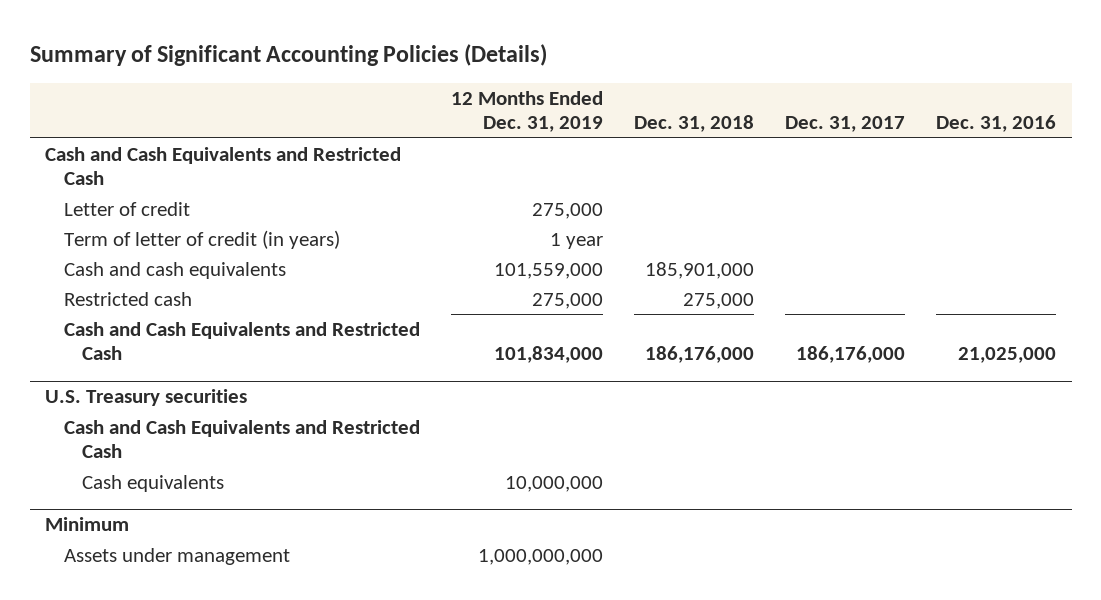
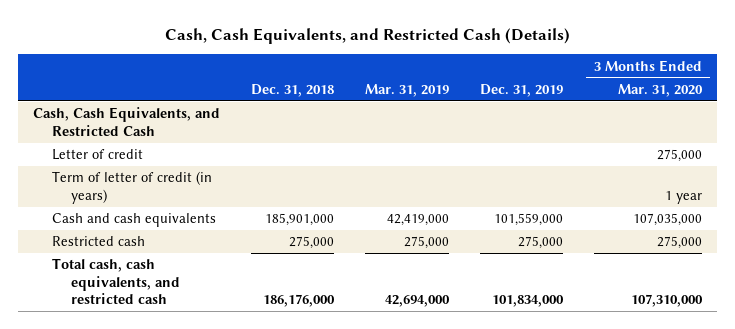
- Summary of Significant Accounting Policies (Details)
+ Cash, Cash Equivalents, and Restricted Cash (Details)
- | 12 Months Ended Dec. 31, 2019 | Dec. 31, 2018 | Dec. 31, 2017 | Dec. 31, 2016
+ | Dec. 31, 2018 | Mar. 31, 2019 | Dec. 31, 2019 | 3 Months Ended Mar. 31, 2020
- Cash and Cash Equivalents and Restricted Cash
+ Cash, Cash Equivalents, and Restricted Cash
- Cash and Cash Equivalents and Restricted Cash | 101,834,000 | 186,176,000 | 186,176,000 | 21,025,000
- U.S. Treasury securities
- Cash and Cash Equivalents and Restricted Cash
- Cash equivalents | 10,000,000 | | |
- Minimum
- Assets under management | 1,000,000,000 | | |
+ Total cash, cash equivalents, and restricted cash | 186,176,000 | 42,694,000 | 101,834,000 | 107,310,000

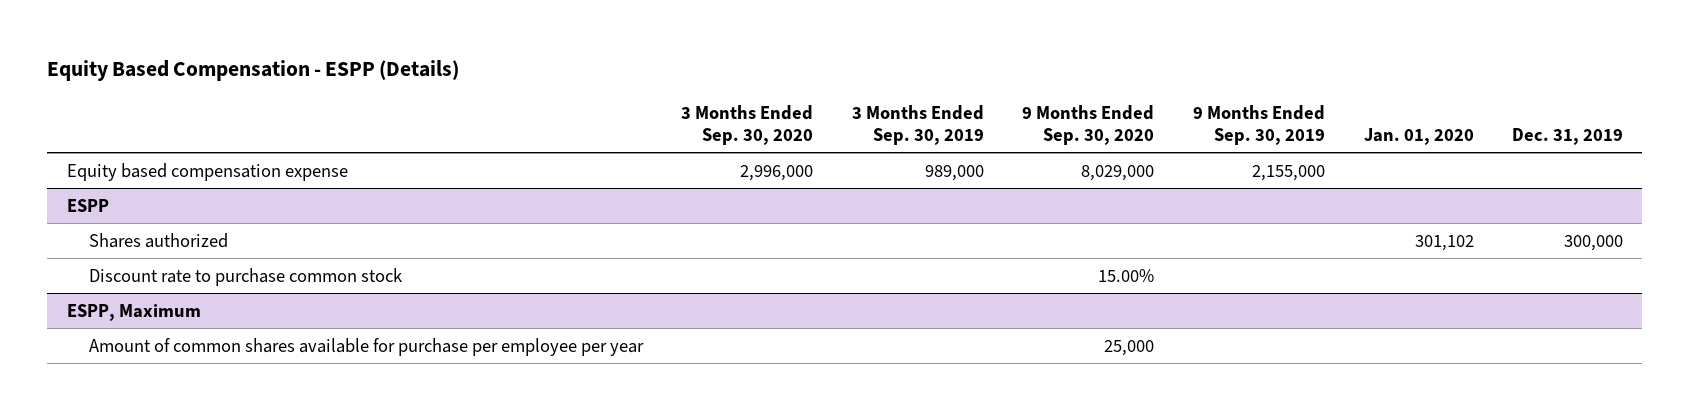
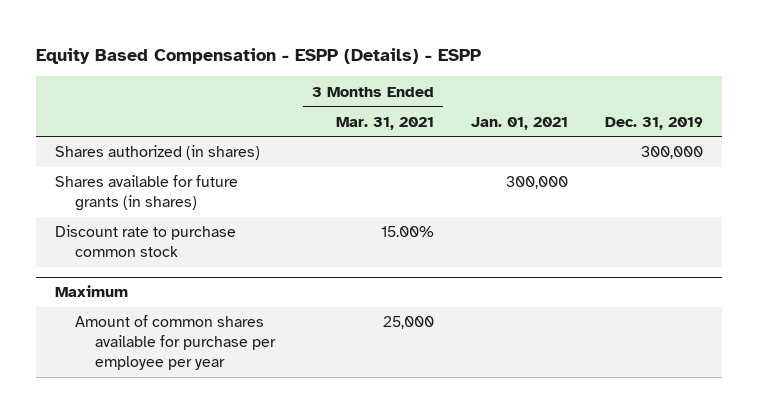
- Equity Based Compensation - ESPP (Details)
+ Equity Based Compensation - ESPP (Details) - ESPP
- | 3 Months Ended Sep. 30, 2020 | 3 Months Ended Sep. 30, 2019 | 9 Months Ended Sep. 30, 2020 | 9 Months Ended Sep. 30, 2019 | Jan. 01, 2020 | Dec. 31, 2019
+ | 3 Months Ended Mar. 31, 2021 | Jan. 01, 2021 | Dec. 31, 2019
- Equity based compensation expense | 2,996,000 | 989,000 | 8,029,000 | 2,155,000 | |
- ESPP
- Shares authorized | | | | | 301,102 | 300,000
- Discount rate to purchase common stock | | | 15.00% | | |
- ESPP, Maximum
- Amount of common shares available for purchase per employee per year | | | 25,000 | | |
+ Shares authorized (in shares) | | | 300,000
+ Shares available for future grants (in shares) | | 300,000 |
+ Discount rate to purchase common stock | 15.00% | |
+ Maximum
+ Amount of common shares available for purchase per employee per year | 25,000 | |

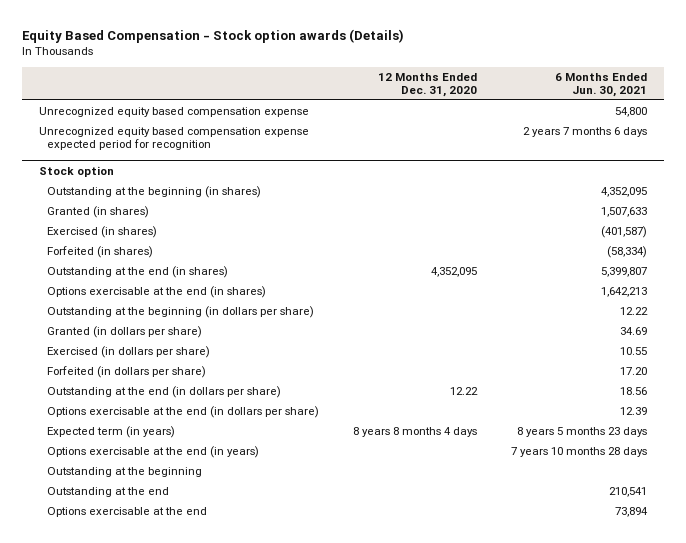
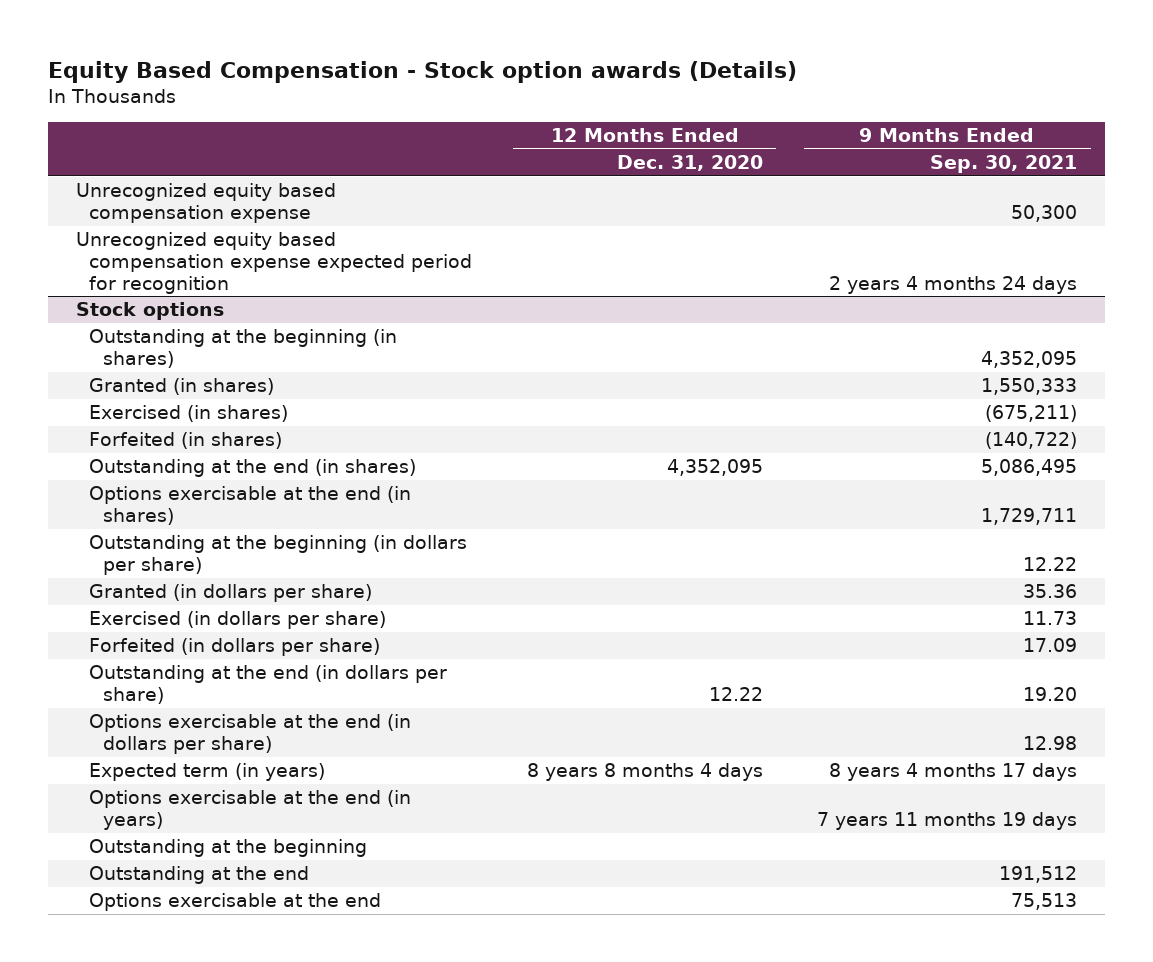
- | 12 Months Ended Dec. 31, 2020 | 6 Months Ended Jun. 30, 2021
+ | 12 Months Ended Dec. 31, 2020 | 9 Months Ended Sep. 30, 2021
- Stock option
+ Stock options

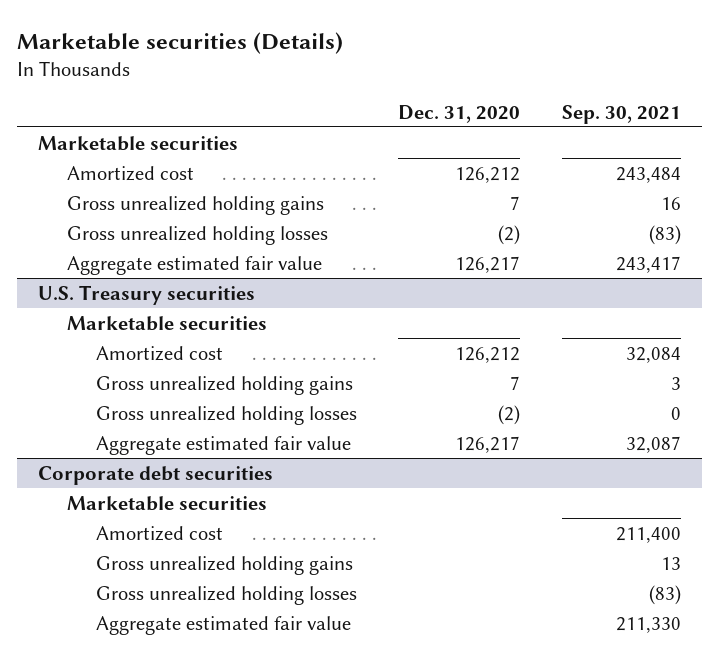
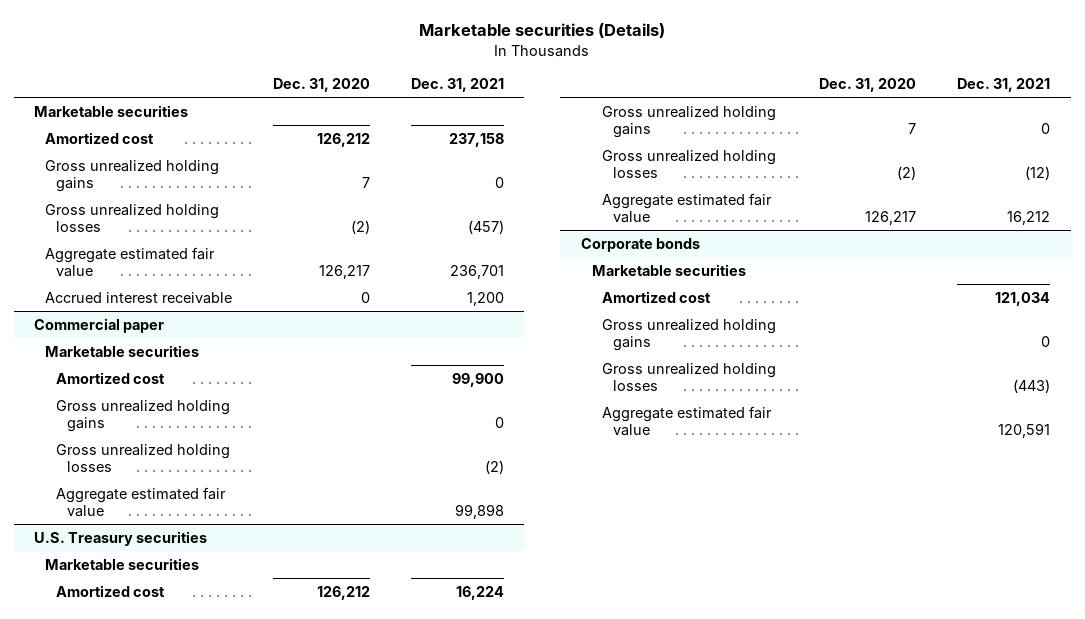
- | Dec. 31, 2020 | Sep. 30, 2021
+ | Dec. 31, 2020 | Dec. 31, 2021
+ Accrued interest receivable | 0 | 1,200
+ Commercial paper
+ Marketable securities
+ Amortized cost | | 99,900
+ Gross unrealized holding gains | | 0
+ Gross unrealized holding losses | | (2)
+ Aggregate estimated fair value | | 99,898
- Corporate debt securities
+ Corporate bonds

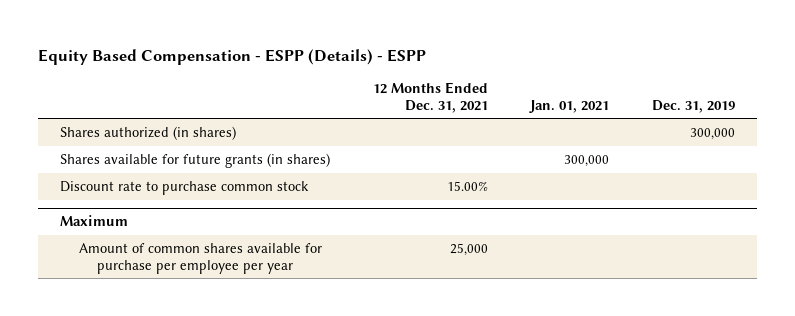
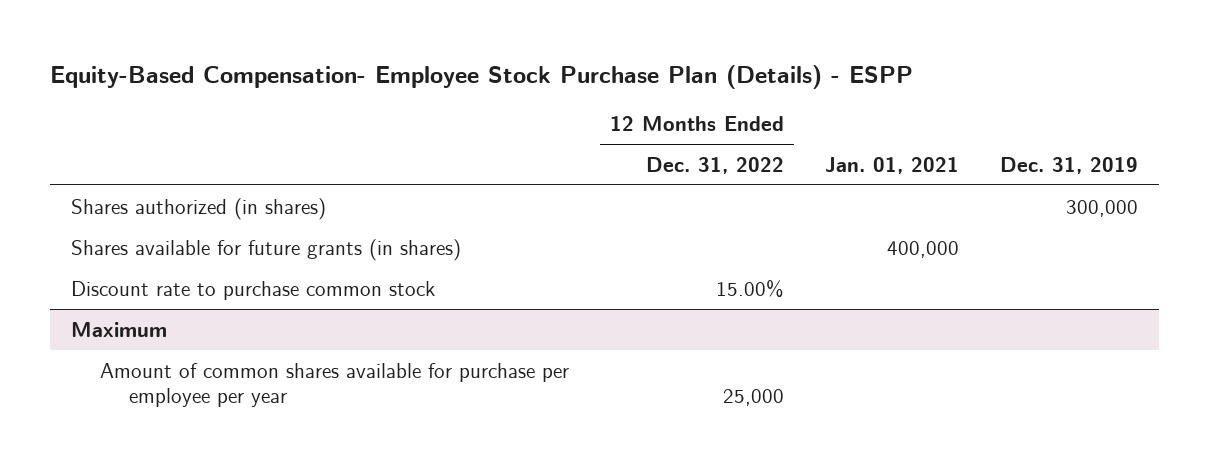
- Equity Based Compensation - ESPP (Details) - ESPP
+ Equity-Based Compensation- Employee Stock Purchase Plan (Details) - ESPP
- | 12 Months Ended Dec. 31, 2021 | Jan. 01, 2021 | Dec. 31, 2019
+ | 12 Months Ended Dec. 31, 2022 | Jan. 01, 2021 | Dec. 31, 2019
- Shares available for future grants (in shares) | | 300,000 |
+ Shares available for future grants (in shares) | | 400,000 |

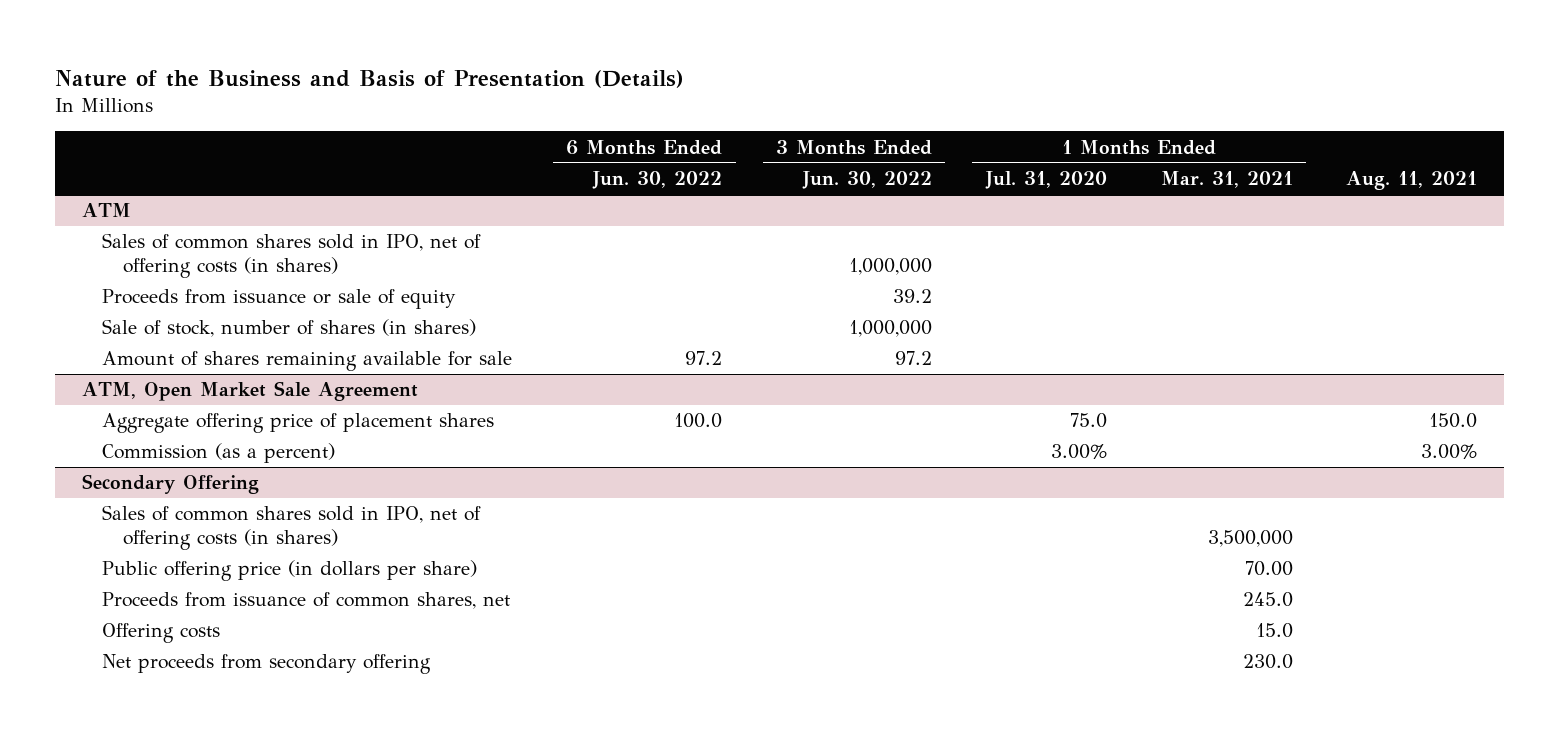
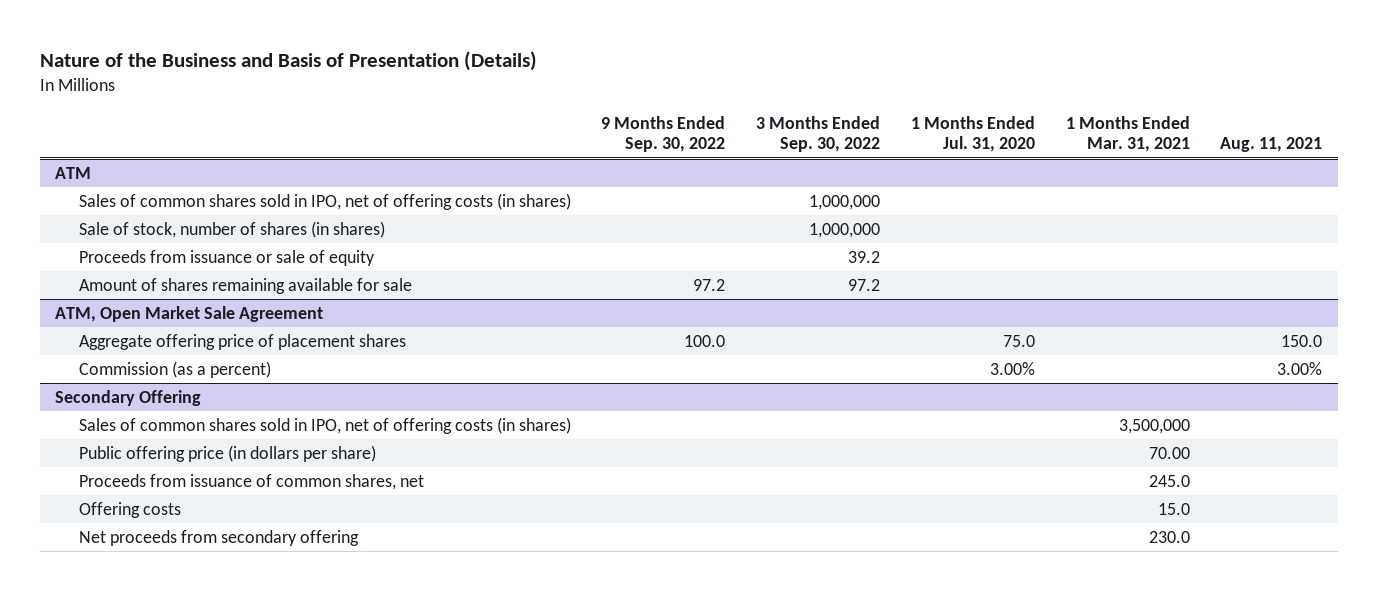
- | 6 Months Ended Jun. 30, 2022 | 3 Months Ended Jun. 30, 2022 | 1 Months Ended Jul. 31, 2020 | 1 Months Ended Mar. 31, 2021 | Aug. 11, 2021
+ | 9 Months Ended Sep. 30, 2022 | 3 Months Ended Sep. 30, 2022 | 1 Months Ended Jul. 31, 2020 | 1 Months Ended Mar. 31, 2021 | Aug. 11, 2021
@ ATM
moved down: Proceeds from issuance or sale of equity | | 39.2 | | |

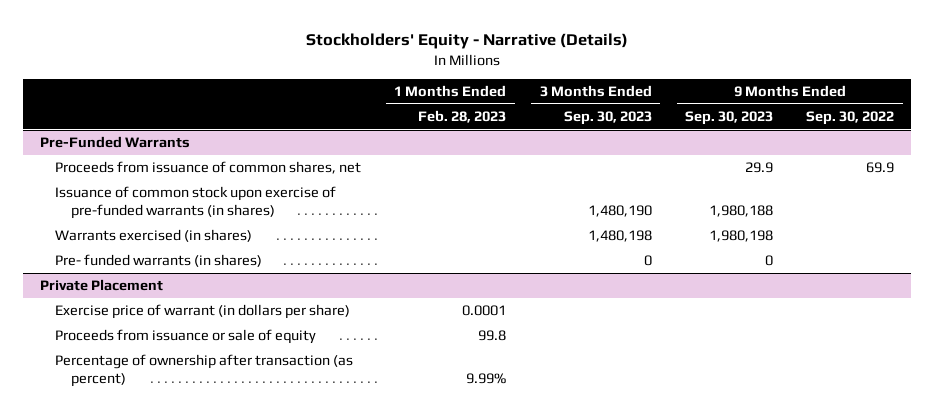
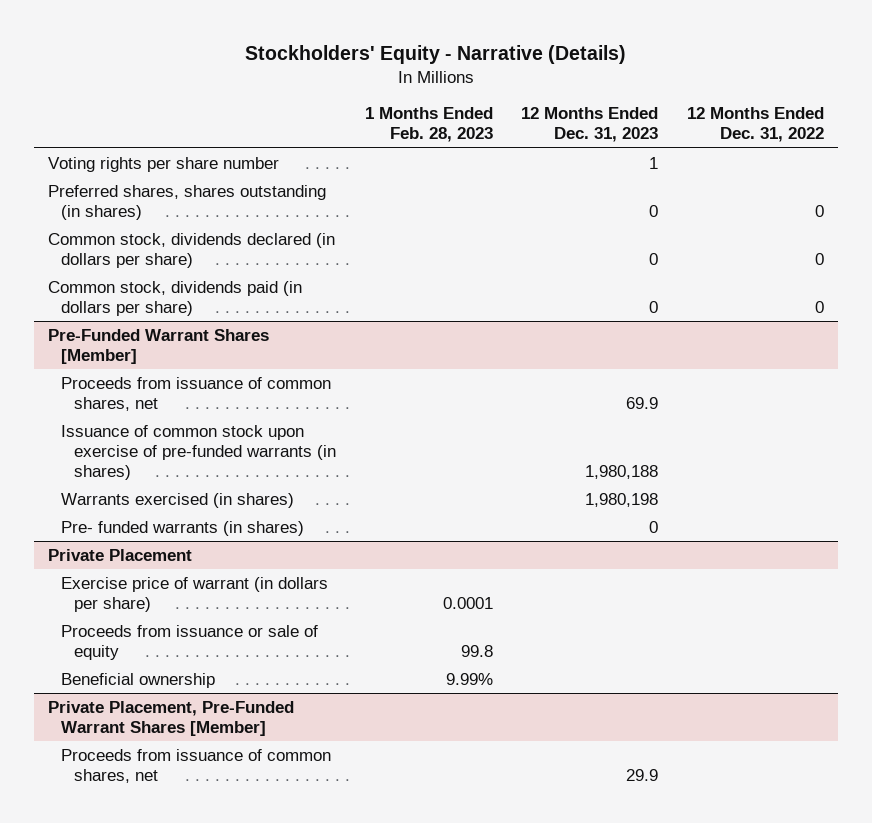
- | 1 Months Ended Feb. 28, 2023 | 3 Months Ended Sep. 30, 2023 | 9 Months Ended Sep. 30, 2023 | 9 Months Ended Sep. 30, 2022
+ | 1 Months Ended Feb. 28, 2023 | 12 Months Ended Dec. 31, 2023 | 12 Months Ended Dec. 31, 2022
- Pre-Funded Warrants
+ Voting rights per share number | | 1 |
+ Preferred shares, shares outstanding (in shares) | | 0 | 0
+ Common stock, dividends declared (in dollars per share) | | 0 | 0
+ Common stock, dividends paid (in dollars per share) | | 0 | 0
+ Pre-Funded Warrant Shares [Member]
@ Private Placement
- Percentage of ownership after transaction (as percent) | 9.99% | | |
+ Beneficial ownership | 9.99% | |
+ Private Placement, Pre-Funded Warrant Shares [Member]
+ Proceeds from issuance of common shares, net | | 29.9 |

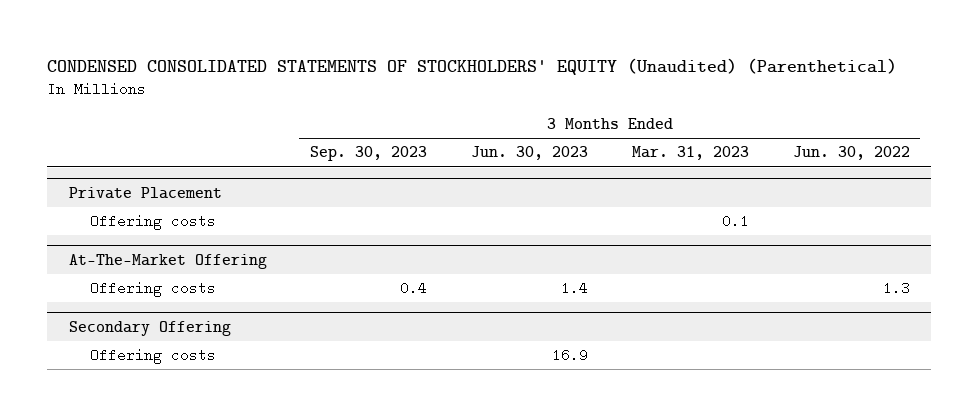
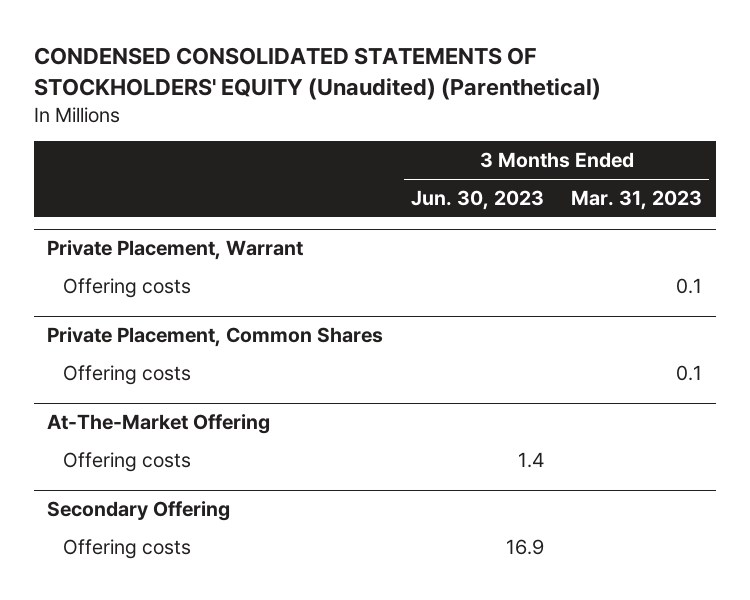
- | 3 Months Ended Sep. 30, 2023 | 3 Months Ended Jun. 30, 2023 | 3 Months Ended Mar. 31, 2023 | 3 Months Ended Jun. 30, 2022
+ | 3 Months Ended Jun. 30, 2023 | 3 Months Ended Mar. 31, 2023
- Private Placement
+ Private Placement, Warrant
+ Private Placement, Common Shares
+ Offering costs | | 0.1

